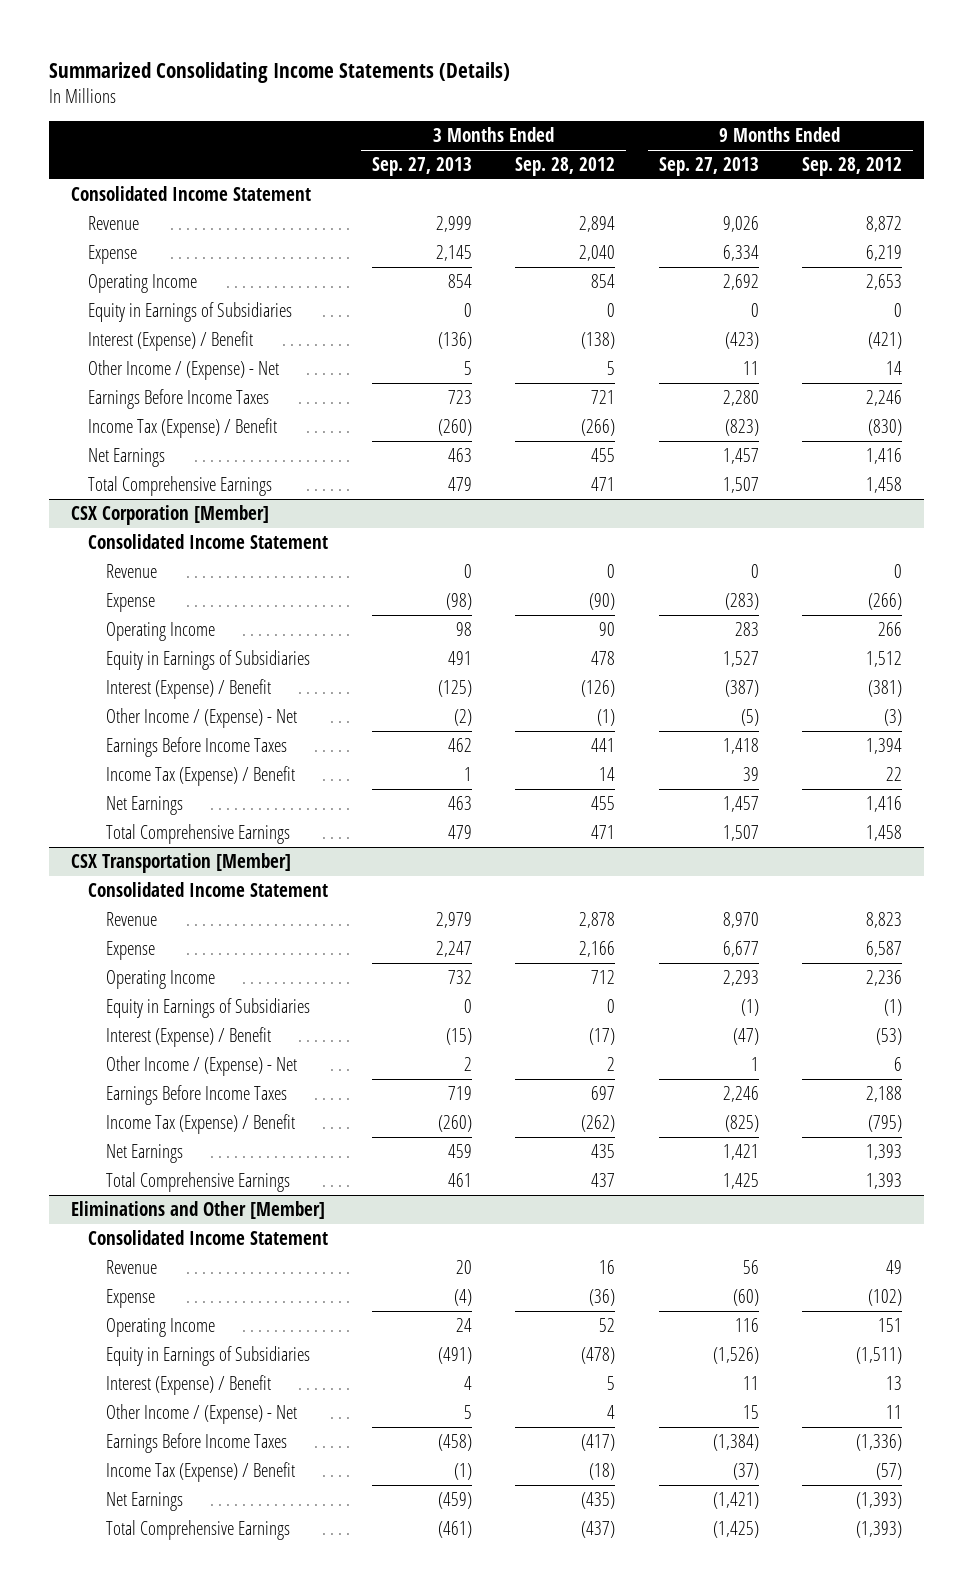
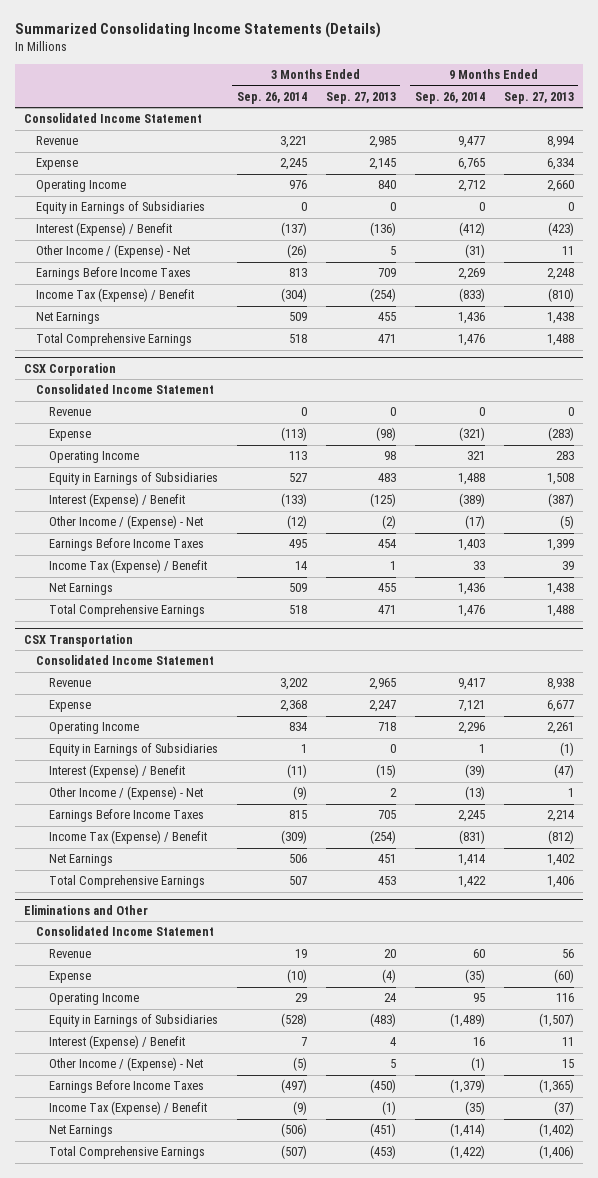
- | 3 Months Ended Sep. 27, 2013 | 3 Months Ended Sep. 28, 2012 | 9 Months Ended Sep. 27, 2013 | 9 Months Ended Sep. 28, 2012
+ | 3 Months Ended Sep. 26, 2014 | 3 Months Ended Sep. 27, 2013 | 9 Months Ended Sep. 26, 2014 | 9 Months Ended Sep. 27, 2013
- Revenue | 2,999 | 2,894 | 9,026 | 8,872
+ Revenue | 3,221 | 2,985 | 9,477 | 8,994
- Operating Income | 854 | 854 | 2,692 | 2,653
+ Operating Income | 976 | 840 | 2,712 | 2,660
- Earnings Before Income Taxes | 723 | 721 | 2,280 | 2,246
- Income Tax (Expense) / Benefit | (260) | (266) | (823) | (830)
- Net Earnings | 463 | 455 | 1,457 | 1,416
- Total Comprehensive Earnings | 479 | 471 | 1,507 | 1,458
- CSX Corporation [Member]
+ Earnings Before Income Taxes | 813 | 709 | 2,269 | 2,248
+ Income Tax (Expense) / Benefit | (304) | (254) | (833) | (810)
+ Net Earnings | 509 | 455 | 1,436 | 1,438
+ Total Comprehensive Earnings | 518 | 471 | 1,476 | 1,488
+ CSX Corporation
- Equity in Earnings of Subsidiaries | 491 | 478 | 1,527 | 1,512
+ Equity in Earnings of Subsidiaries | 527 | 483 | 1,488 | 1,508
- Earnings Before Income Taxes | 462 | 441 | 1,418 | 1,394
+ Earnings Before Income Taxes | 495 | 454 | 1,403 | 1,399
- Net Earnings | 463 | 455 | 1,457 | 1,416
- Total Comprehensive Earnings | 479 | 471 | 1,507 | 1,458
- CSX Transportation [Member]
+ Net Earnings | 509 | 455 | 1,436 | 1,438
+ Total Comprehensive Earnings | 518 | 471 | 1,476 | 1,488
+ CSX Transportation
- Revenue | 2,979 | 2,878 | 8,970 | 8,823
+ Revenue | 3,202 | 2,965 | 9,417 | 8,938
- Operating Income | 732 | 712 | 2,293 | 2,236
+ Operating Income | 834 | 718 | 2,296 | 2,261
- Earnings Before Income Taxes | 719 | 697 | 2,246 | 2,188
- Income Tax (Expense) / Benefit | (260) | (262) | (825) | (795)
- Net Earnings | 459 | 435 | 1,421 | 1,393
- Total Comprehensive Earnings | 461 | 437 | 1,425 | 1,393
- Eliminations and Other [Member]
+ Earnings Before Income Taxes | 815 | 705 | 2,245 | 2,214
+ Income Tax (Expense) / Benefit | (309) | (254) | (831) | (812)
+ Net Earnings | 506 | 451 | 1,414 | 1,402
+ Total Comprehensive Earnings | 507 | 453 | 1,422 | 1,406
+ Eliminations and Other
- Equity in Earnings of Subsidiaries | (491) | (478) | (1,526) | (1,511)
+ Equity in Earnings of Subsidiaries | (528) | (483) | (1,489) | (1,507)
- Earnings Before Income Taxes | (458) | (417) | (1,384) | (1,336)
+ Earnings Before Income Taxes | (497) | (450) | (1,379) | (1,365)
- Net Earnings | (459) | (435) | (1,421) | (1,393)
- Total Comprehensive Earnings | (461) | (437) | (1,425) | (1,393)
+ Net Earnings | (506) | (451) | (1,414) | (1,402)
+ Total Comprehensive Earnings | (507) | (453) | (1,422) | (1,406)

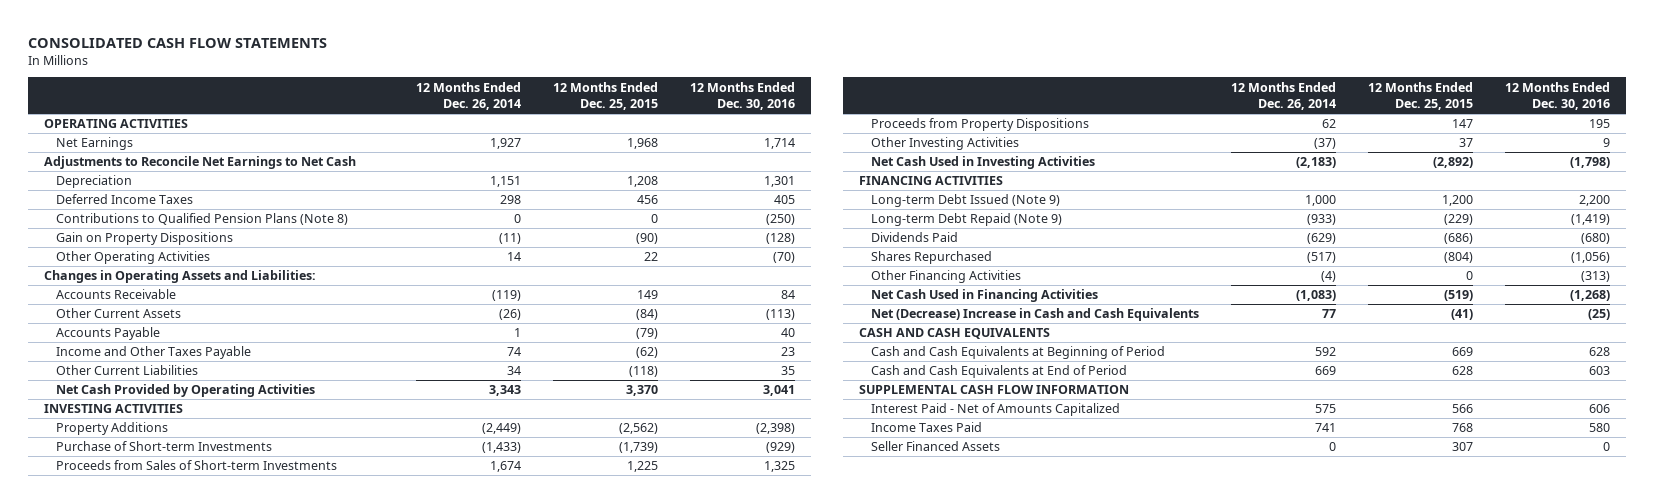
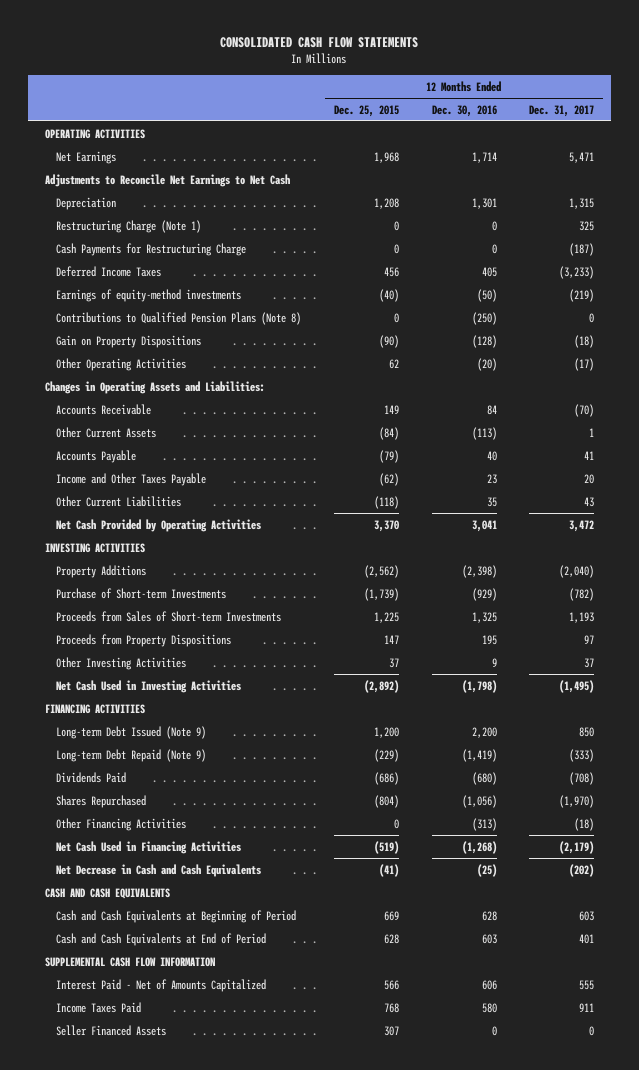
- | 12 Months Ended Dec. 26, 2014 | 12 Months Ended Dec. 25, 2015 | 12 Months Ended Dec. 30, 2016
+ | 12 Months Ended Dec. 25, 2015 | 12 Months Ended Dec. 30, 2016 | 12 Months Ended Dec. 31, 2017
+ Restructuring Charge (Note 1) | 0 | 0 | 325
+ Cash Payments for Restructuring Charge | 0 | 0 | (187)
+ Earnings of equity-method investments | (40) | (50) | (219)
- Other Operating Activities | 14 | 22 | (70)
+ Other Operating Activities | 62 | (20) | (17)
- Net (Decrease) Increase in Cash and Cash Equivalents | 77 | (41) | (25)
+ Net Decrease in Cash and Cash Equivalents | (41) | (25) | (202)

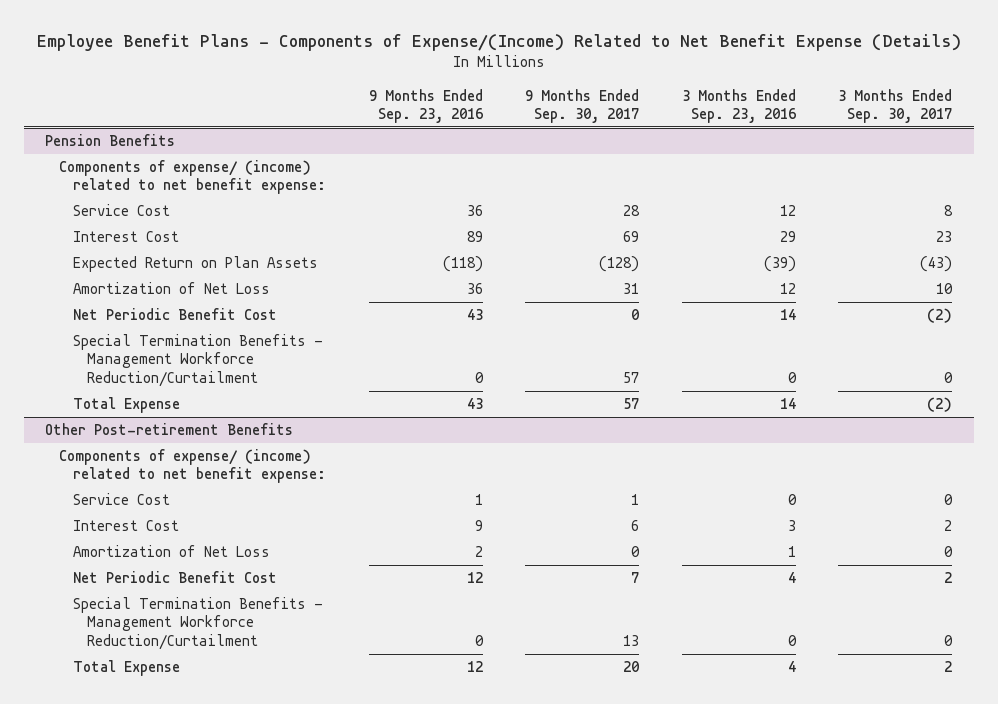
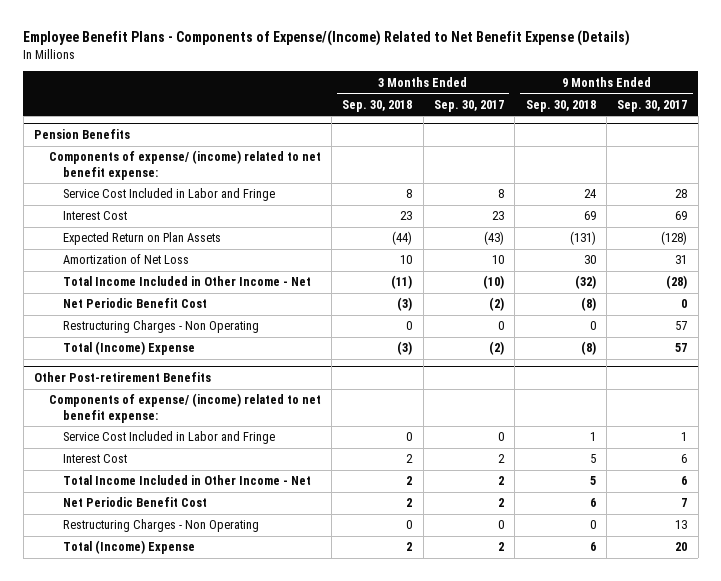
- | 9 Months Ended Sep. 23, 2016 | 9 Months Ended Sep. 30, 2017 | 3 Months Ended Sep. 23, 2016 | 3 Months Ended Sep. 30, 2017
+ | 3 Months Ended Sep. 30, 2018 | 3 Months Ended Sep. 30, 2017 | 9 Months Ended Sep. 30, 2018 | 9 Months Ended Sep. 30, 2017
@ Pension Benefits
- Service Cost | 36 | 28 | 12 | 8
+ Service Cost Included in Labor and Fringe | 8 | 8 | 24 | 28
+ Total Income Included in Other Income - Net | (11) | (10) | (32) | (28)
- Special Termination Benefits - Management Workforce Reduction/Curtailment | 0 | 57 | 0 | 0
- Total Expense | 43 | 57 | 14 | (2)
+ Restructuring Charges - Non Operating | 0 | 0 | 0 | 57
+ Total (Income) Expense | (3) | (2) | (8) | 57
@ Other Post-retirement Benefits
- Service Cost | 1 | 1 | 0 | 0
+ Service Cost Included in Labor and Fringe | 0 | 0 | 1 | 1
- Amortization of Net Loss | 2 | 0 | 1 | 0
+ Total Income Included in Other Income - Net | 2 | 2 | 5 | 6
- Special Termination Benefits - Management Workforce Reduction/Curtailment | 0 | 13 | 0 | 0
- Total Expense | 12 | 20 | 4 | 2
+ Restructuring Charges - Non Operating | 0 | 0 | 0 | 13
+ Total (Income) Expense | 2 | 2 | 6 | 20

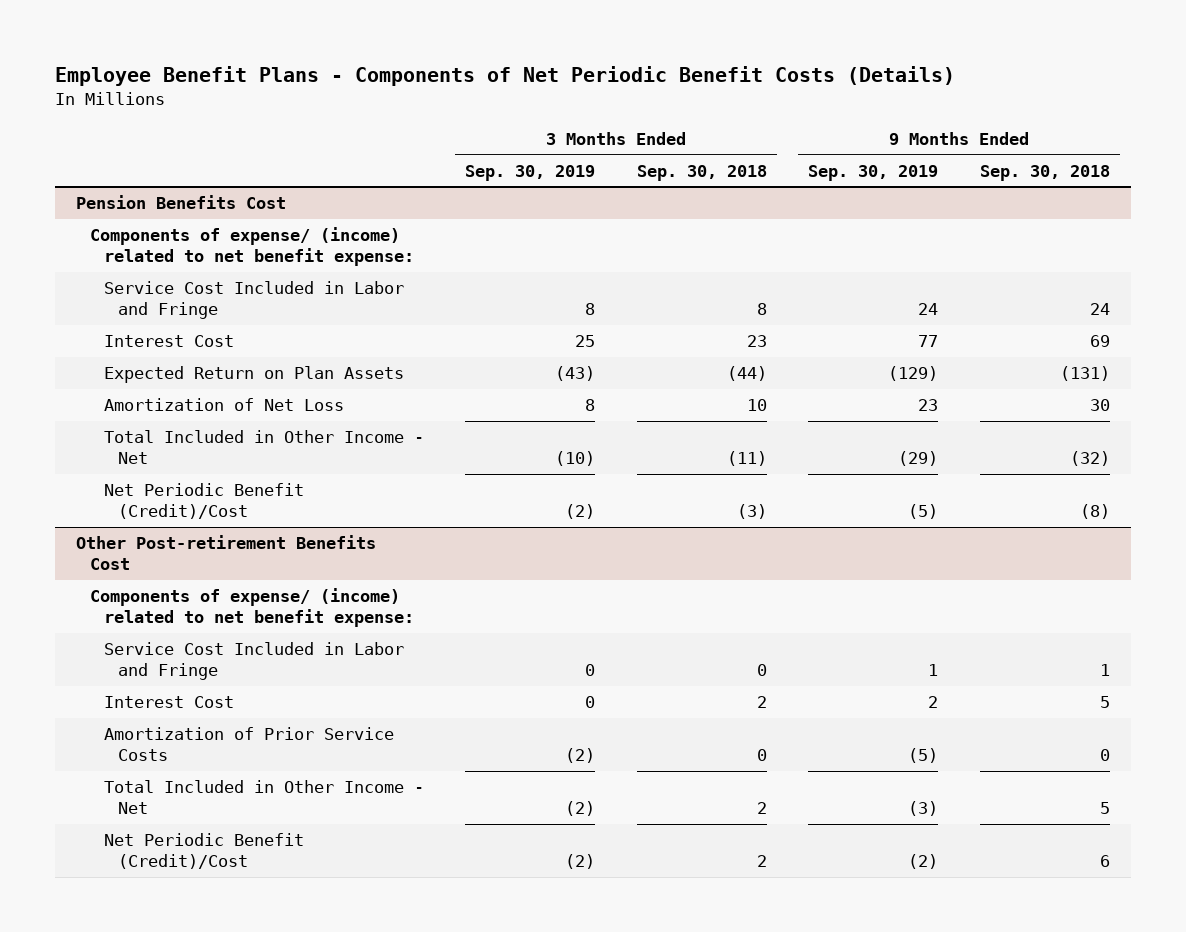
- Employee Benefit Plans - Components of Expense/(Income) Related to Net Benefit Expense (Details)
+ Employee Benefit Plans - Components of Net Periodic Benefit Costs (Details)
- | 3 Months Ended Sep. 30, 2018 | 3 Months Ended Sep. 30, 2017 | 9 Months Ended Sep. 30, 2018 | 9 Months Ended Sep. 30, 2017
+ | 3 Months Ended Sep. 30, 2019 | 3 Months Ended Sep. 30, 2018 | 9 Months Ended Sep. 30, 2019 | 9 Months Ended Sep. 30, 2018
- Pension Benefits
+ Pension Benefits Cost
- Total Income Included in Other Income - Net | (11) | (10) | (32) | (28)
- Net Periodic Benefit Cost | (3) | (2) | (8) | 0
- Restructuring Charges - Non Operating | 0 | 0 | 0 | 57
- Total (Income) Expense | (3) | (2) | (8) | 57
- Other Post-retirement Benefits
+ Total Included in Other Income - Net | (10) | (11) | (29) | (32)
+ Net Periodic Benefit (Credit)/Cost | (2) | (3) | (5) | (8)
+ Other Post-retirement Benefits Cost
- Total Income Included in Other Income - Net | 2 | 2 | 5 | 6
- Net Periodic Benefit Cost | 2 | 2 | 6 | 7
- Restructuring Charges - Non Operating | 0 | 0 | 0 | 13
- Total (Income) Expense | 2 | 2 | 6 | 20
+ Amortization of Prior Service Costs | (2) | 0 | (5) | 0
+ Total Included in Other Income - Net | (2) | 2 | (3) | 5
+ Net Periodic Benefit (Credit)/Cost | (2) | 2 | (2) | 6

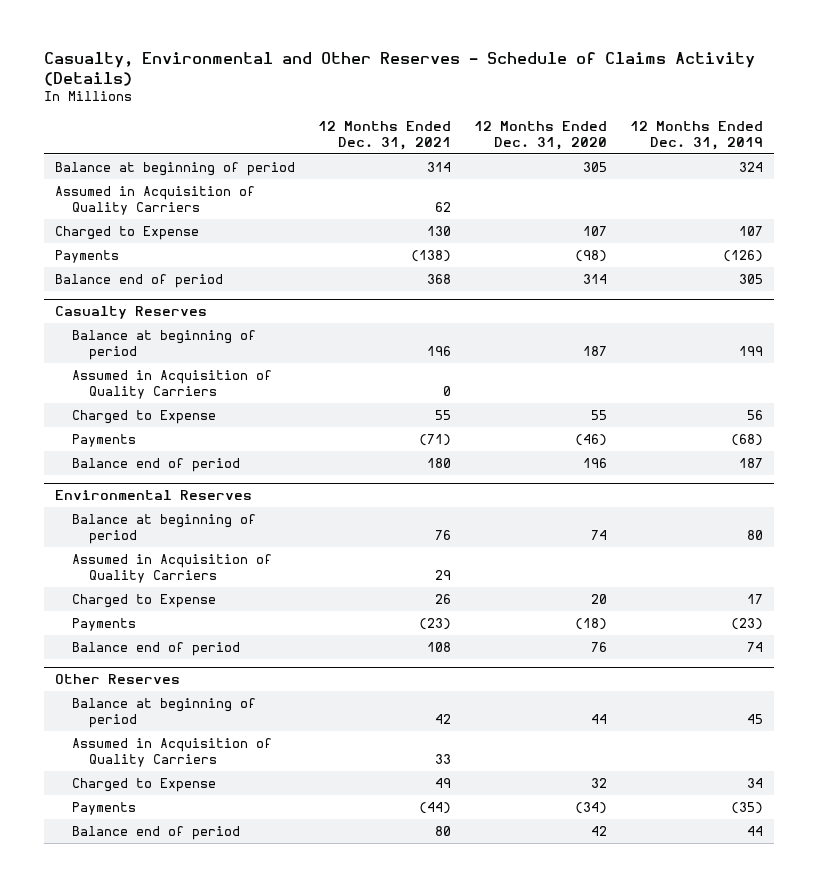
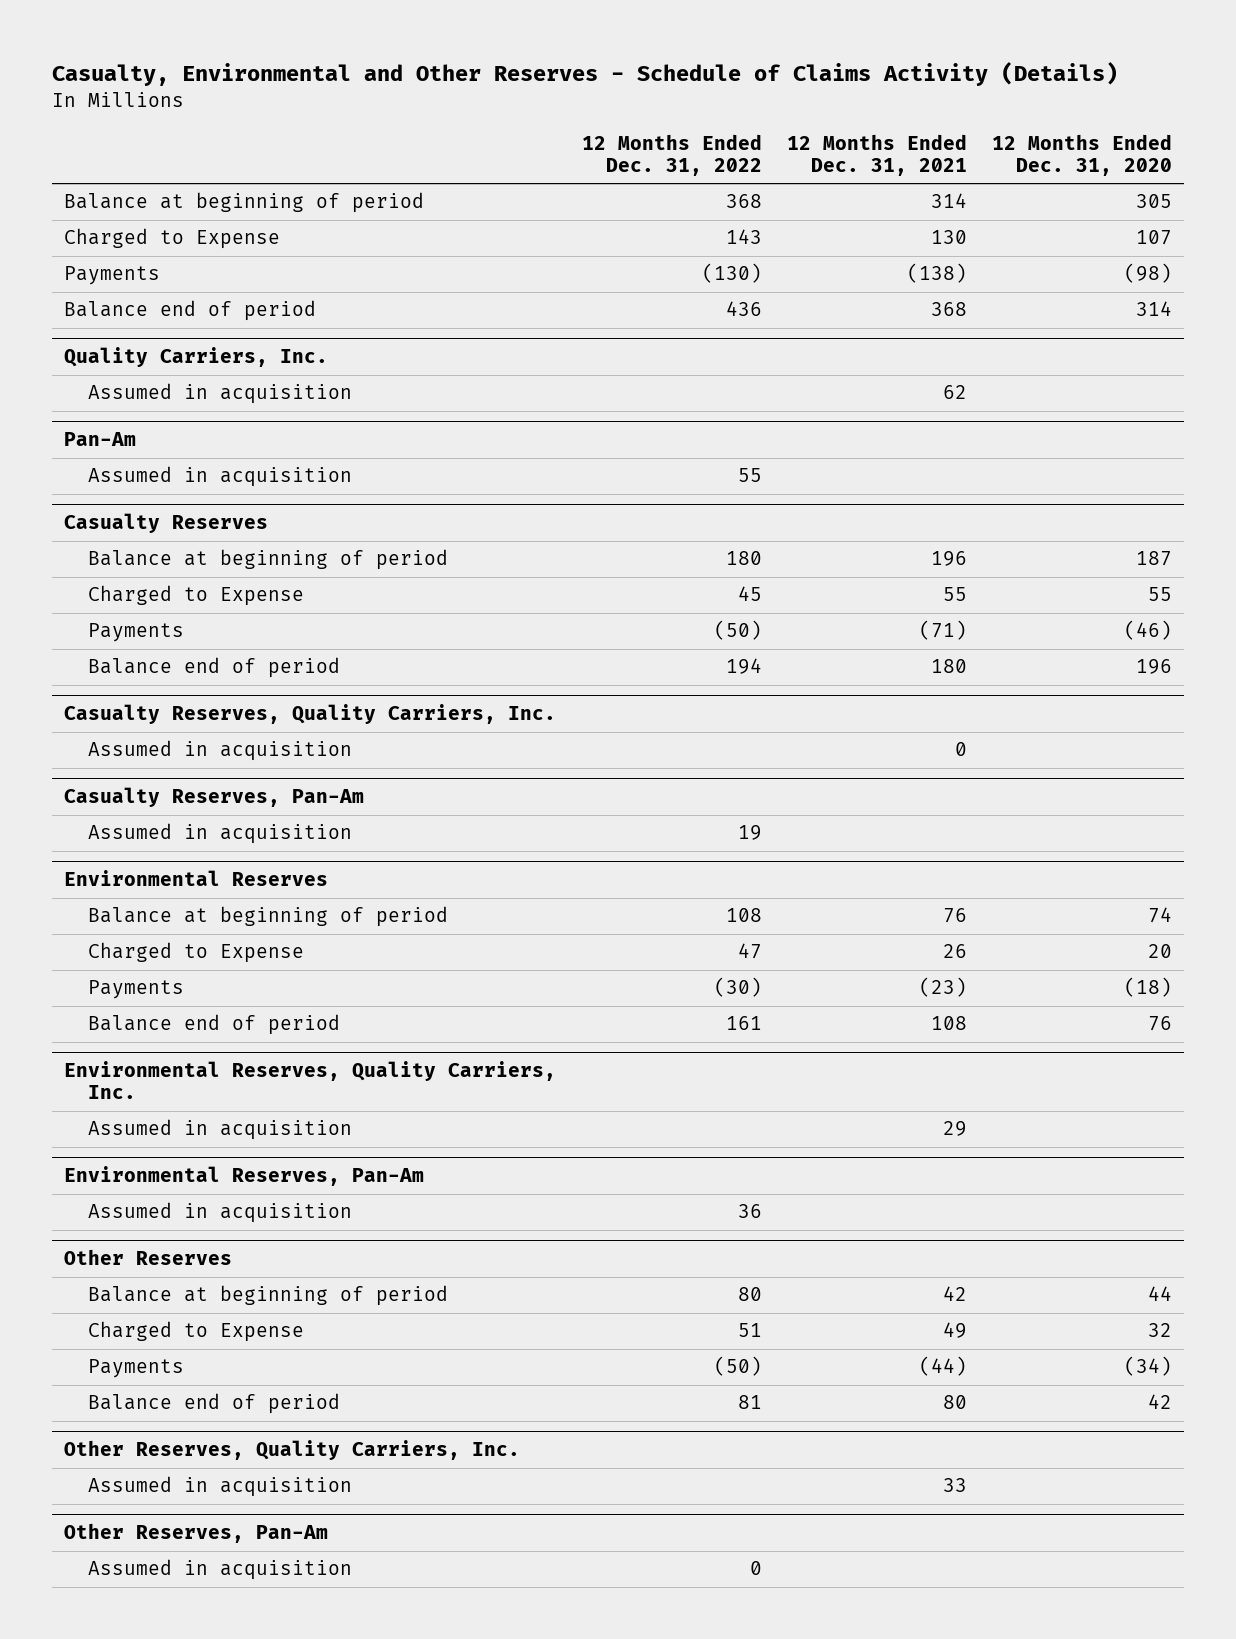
- | 12 Months Ended Dec. 31, 2021 | 12 Months Ended Dec. 31, 2020 | 12 Months Ended Dec. 31, 2019
+ | 12 Months Ended Dec. 31, 2022 | 12 Months Ended Dec. 31, 2021 | 12 Months Ended Dec. 31, 2020
- Assumed in Acquisition of Quality Carriers | 62 | |
+ Quality Carriers, Inc.
+ Assumed in acquisition | | 62 |
+ Pan-Am
+ Assumed in acquisition | 55 | |
@ Casualty Reserves
- Assumed in Acquisition of Quality Carriers | 0 | |
+ Casualty Reserves, Quality Carriers, Inc.
+ Assumed in acquisition | | 0 |
+ Casualty Reserves, Pan-Am
+ Assumed in acquisition | 19 | |
@ Environmental Reserves
- Assumed in Acquisition of Quality Carriers | 29 | |
+ Environmental Reserves, Quality Carriers, Inc.
+ Assumed in acquisition | | 29 |
+ Environmental Reserves, Pan-Am
+ Assumed in acquisition | 36 | |
@ Other Reserves
- Assumed in Acquisition of Quality Carriers | 33 | |
+ Other Reserves, Quality Carriers, Inc.
+ Assumed in acquisition | | 33 |
+ Other Reserves, Pan-Am
+ Assumed in acquisition | 0 | |

